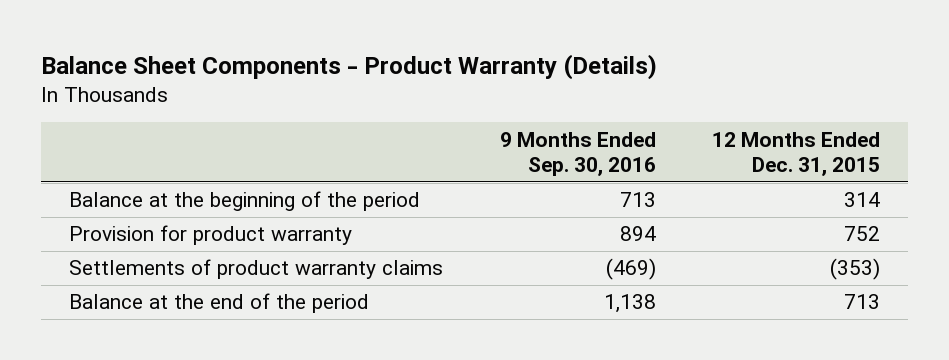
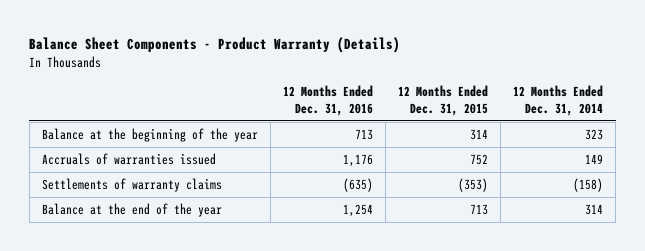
- | 9 Months Ended Sep. 30, 2016 | 12 Months Ended Dec. 31, 2015
+ | 12 Months Ended Dec. 31, 2016 | 12 Months Ended Dec. 31, 2015 | 12 Months Ended Dec. 31, 2014
- Balance at the beginning of the period | 713 | 314
- Provision for product warranty | 894 | 752
- Settlements of product warranty claims | (469) | (353)
- Balance at the end of the period | 1,138 | 713
+ Balance at the beginning of the year | 713 | 314 | 323
+ Accruals of warranties issued | 1,176 | 752 | 149
+ Settlements of warranty claims | (635) | (353) | (158)
+ Balance at the end of the year | 1,254 | 713 | 314

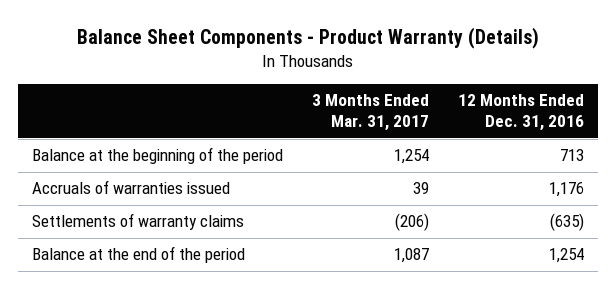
- | 12 Months Ended Dec. 31, 2016 | 12 Months Ended Dec. 31, 2015 | 12 Months Ended Dec. 31, 2014
+ | 3 Months Ended Mar. 31, 2017 | 12 Months Ended Dec. 31, 2016
- Balance at the beginning of the year | 713 | 314 | 323
+ Balance at the beginning of the period | 1,254 | 713
- Balance at the end of the year | 1,254 | 713 | 314
+ Balance at the end of the period | 1,087 | 1,254

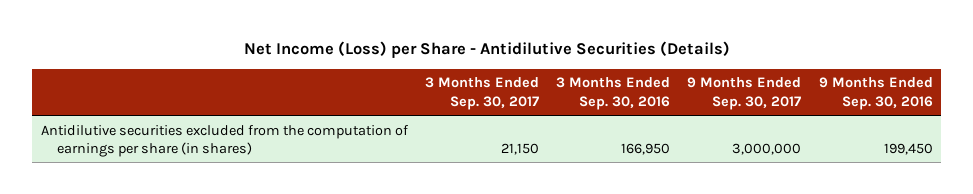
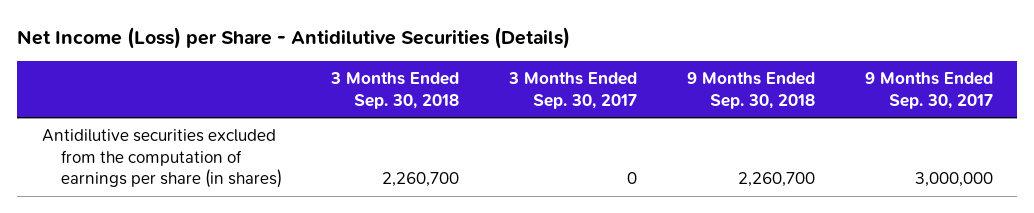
- | 3 Months Ended Sep. 30, 2017 | 3 Months Ended Sep. 30, 2016 | 9 Months Ended Sep. 30, 2017 | 9 Months Ended Sep. 30, 2016
+ | 3 Months Ended Sep. 30, 2018 | 3 Months Ended Sep. 30, 2017 | 9 Months Ended Sep. 30, 2018 | 9 Months Ended Sep. 30, 2017
- Antidilutive securities excluded from the computation of earnings per share (in shares) | 21,150 | 166,950 | 3,000,000 | 199,450
+ Antidilutive securities excluded from the computation of earnings per share (in shares) | 2,260,700 | 0 | 2,260,700 | 3,000,000

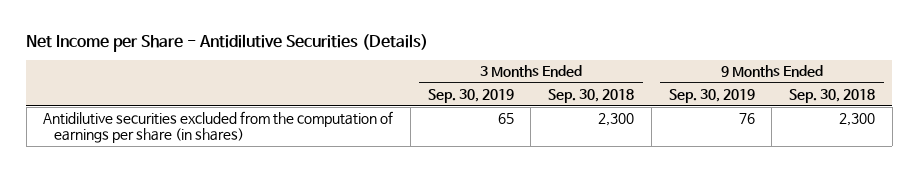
- Net Income (Loss) per Share - Antidilutive Securities (Details)
+ Net Income per Share - Antidilutive Securities (Details)
- | 3 Months Ended Sep. 30, 2018 | 3 Months Ended Sep. 30, 2017 | 9 Months Ended Sep. 30, 2018 | 9 Months Ended Sep. 30, 2017
+ | 3 Months Ended Sep. 30, 2019 | 3 Months Ended Sep. 30, 2018 | 9 Months Ended Sep. 30, 2019 | 9 Months Ended Sep. 30, 2018
- Antidilutive securities excluded from the computation of earnings per share (in shares) | 2,260,700 | 0 | 2,260,700 | 3,000,000
+ Antidilutive securities excluded from the computation of earnings per share (in shares) | 65 | 2,300 | 76 | 2,300

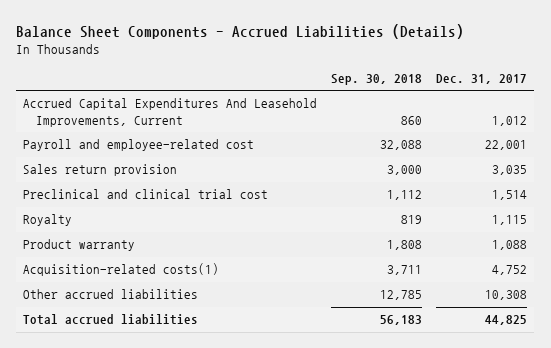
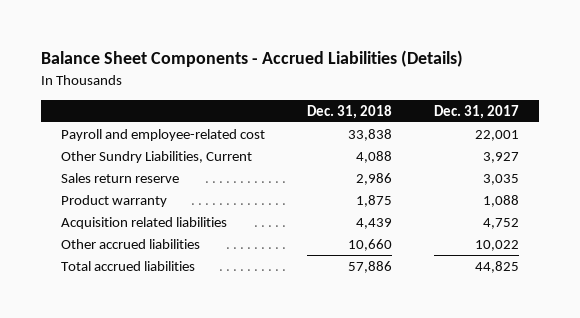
- | Sep. 30, 2018 | Dec. 31, 2017
+ | Dec. 31, 2018 | Dec. 31, 2017
- Accrued Capital Expenditures And Leasehold Improvements, Current | 860 | 1,012
- Sales return provision | 3,000 | 3,035
- Preclinical and clinical trial cost | 1,112 | 1,514
- Royalty | 819 | 1,115
+ Other Sundry Liabilities, Current | 4,088 | 3,927
+ Sales return reserve | 2,986 | 3,035
- Acquisition-related costs(1) | 3,711 | 4,752
- Other accrued liabilities | 12,785 | 10,308
+ Acquisition related liabilities | 4,439 | 4,752
+ Other accrued liabilities | 10,660 | 10,022

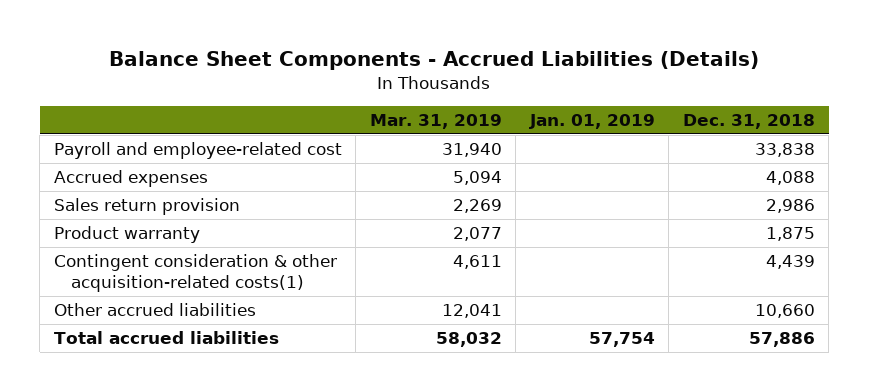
- | Dec. 31, 2018 | Dec. 31, 2017
+ | Mar. 31, 2019 | Jan. 01, 2019 | Dec. 31, 2018
- Other Sundry Liabilities, Current | 4,088 | 3,927
- Sales return reserve | 2,986 | 3,035
+ Accrued expenses | 5,094 | | 4,088
+ Sales return provision | 2,269 | | 2,986
- Acquisition related liabilities | 4,439 | 4,752
+ Contingent consideration & other acquisition-related costs(1) | 4,611 | | 4,439

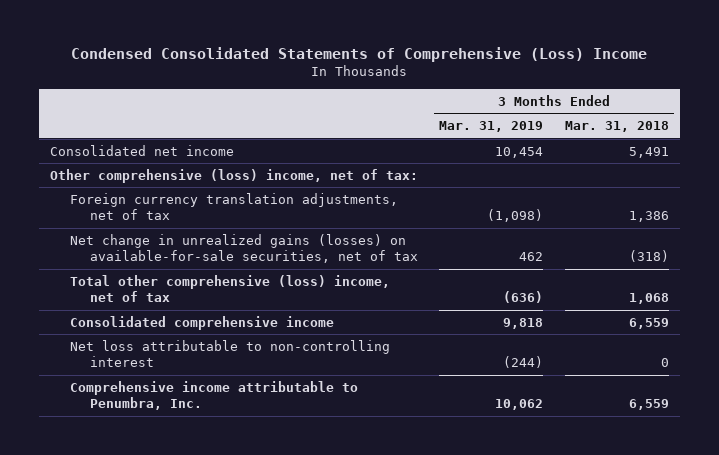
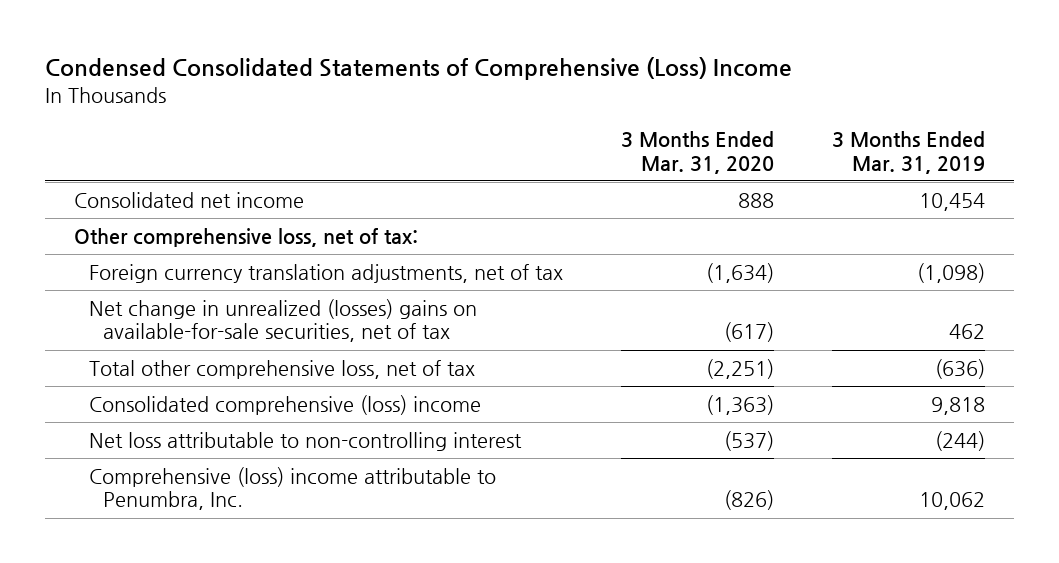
- | 3 Months Ended Mar. 31, 2019 | 3 Months Ended Mar. 31, 2018
+ | 3 Months Ended Mar. 31, 2020 | 3 Months Ended Mar. 31, 2019
- Other comprehensive (loss) income, net of tax:
+ Other comprehensive loss, net of tax:
- Net change in unrealized gains (losses) on available-for-sale securities, net of tax | 462 | (318)
- Total other comprehensive (loss) income, net of tax | (636) | 1,068
- Consolidated comprehensive income | 9,818 | 6,559
+ Net change in unrealized (losses) gains on available-for-sale securities, net of tax | (617) | 462
+ Total other comprehensive loss, net of tax | (2,251) | (636)
+ Consolidated comprehensive (loss) income | (1,363) | 9,818
- Comprehensive income attributable to Penumbra, Inc. | 10,062 | 6,559
+ Comprehensive (loss) income attributable to Penumbra, Inc. | (826) | 10,062

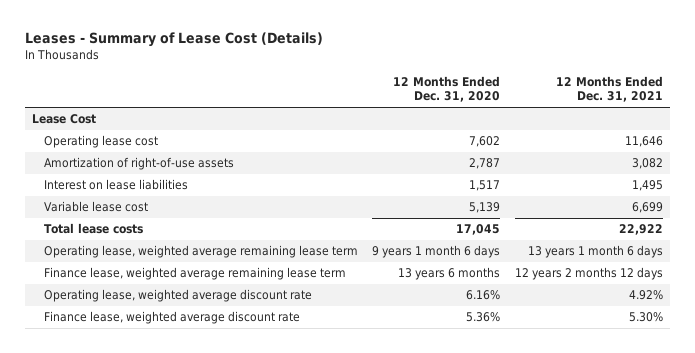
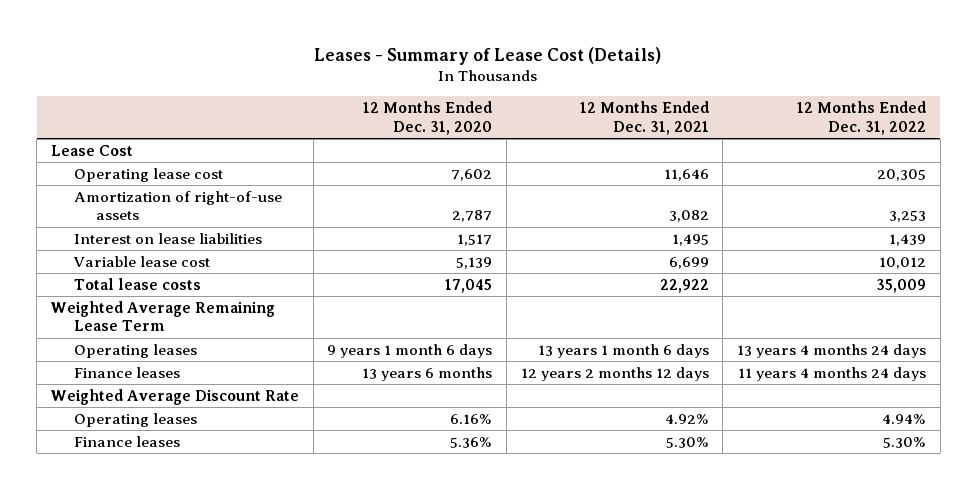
- | 12 Months Ended Dec. 31, 2020 | 12 Months Ended Dec. 31, 2021
+ | 12 Months Ended Dec. 31, 2020 | 12 Months Ended Dec. 31, 2021 | 12 Months Ended Dec. 31, 2022
- Operating lease, weighted average remaining lease term | 9 years 1 month 6 days | 13 years 1 month 6 days
- Finance lease, weighted average remaining lease term | 13 years 6 months | 12 years 2 months 12 days
- Operating lease, weighted average discount rate | 6.16% | 4.92%
- Finance lease, weighted average discount rate | 5.36% | 5.30%
+ Weighted Average Remaining Lease Term
+ Operating leases | 9 years 1 month 6 days | 13 years 1 month 6 days | 13 years 4 months 24 days
+ Finance leases | 13 years 6 months | 12 years 2 months 12 days | 11 years 4 months 24 days
+ Weighted Average Discount Rate
+ Operating leases | 6.16% | 4.92% | 4.94%
+ Finance leases | 5.36% | 5.30% | 5.30%

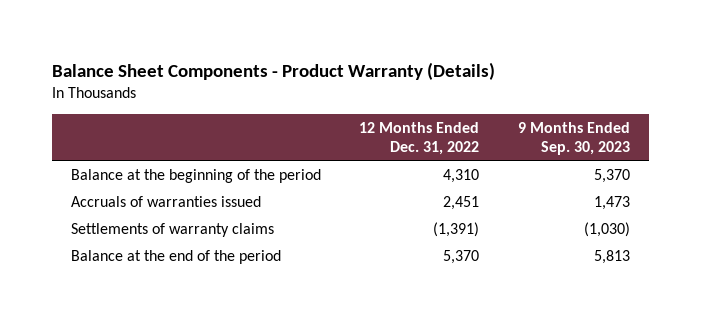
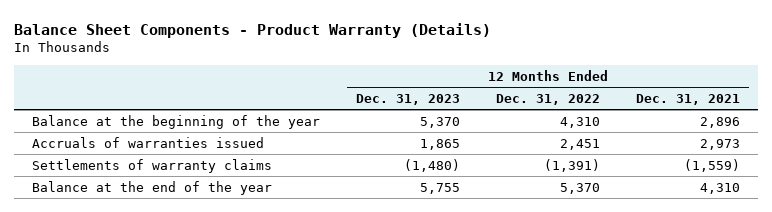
- | 12 Months Ended Dec. 31, 2022 | 9 Months Ended Sep. 30, 2023
+ | 12 Months Ended Dec. 31, 2023 | 12 Months Ended Dec. 31, 2022 | 12 Months Ended Dec. 31, 2021
- Balance at the beginning of the period | 4,310 | 5,370
+ Balance at the beginning of the year | 5,370 | 4,310 | 2,896
- Balance at the end of the period | 5,370 | 5,813
+ Balance at the end of the year | 5,755 | 5,370 | 4,310

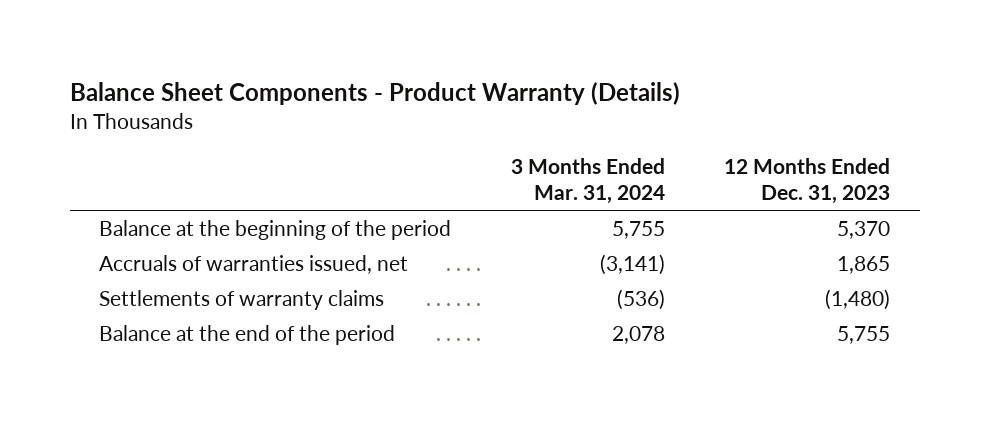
- | 12 Months Ended Dec. 31, 2023 | 12 Months Ended Dec. 31, 2022 | 12 Months Ended Dec. 31, 2021
+ | 3 Months Ended Mar. 31, 2024 | 12 Months Ended Dec. 31, 2023
- Balance at the beginning of the year | 5,370 | 4,310 | 2,896
- Accruals of warranties issued | 1,865 | 2,451 | 2,973
+ Balance at the beginning of the period | 5,755 | 5,370
+ Accruals of warranties issued, net | (3,141) | 1,865
- Balance at the end of the year | 5,755 | 5,370 | 4,310
+ Balance at the end of the period | 2,078 | 5,755

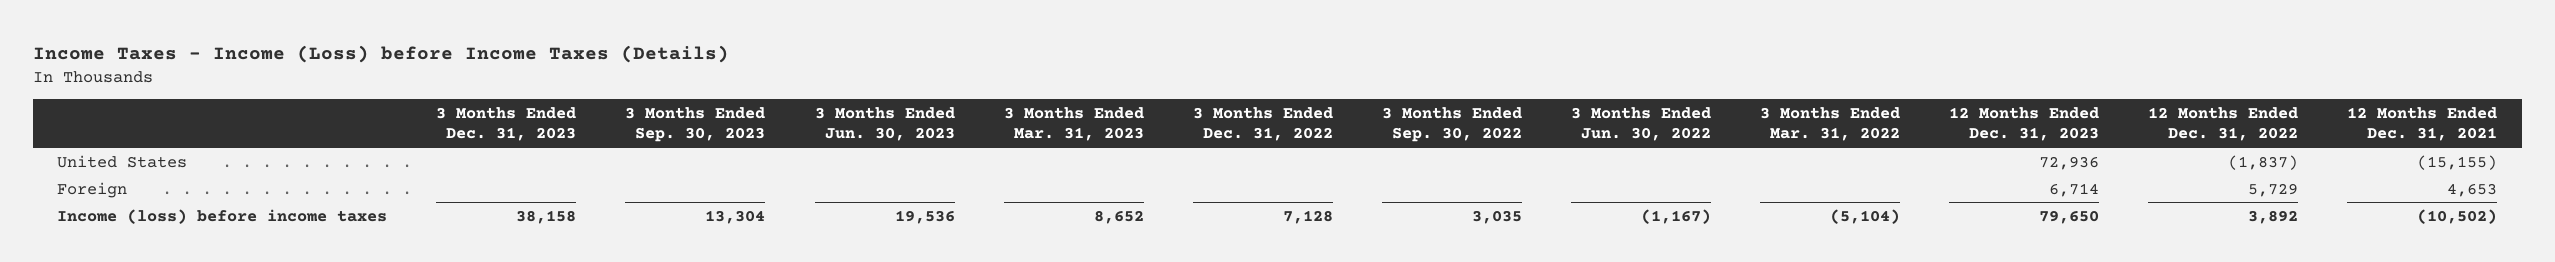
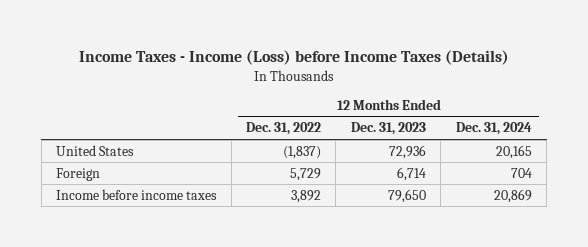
- | 3 Months Ended Dec. 31, 2023 | 3 Months Ended Sep. 30, 2023 | 3 Months Ended Jun. 30, 2023 | 3 Months Ended Mar. 31, 2023 | 3 Months Ended Dec. 31, 2022 | 3 Months Ended Sep. 30, 2022 | 3 Months Ended Jun. 30, 2022 | 3 Months Ended Mar. 31, 2022 | 12 Months Ended Dec. 31, 2023 | 12 Months Ended Dec. 31, 2022 | 12 Months Ended Dec. 31, 2021
+ | 12 Months Ended Dec. 31, 2022 | 12 Months Ended Dec. 31, 2023 | 12 Months Ended Dec. 31, 2024
- Income (loss) before income taxes | 38,158 | 13,304 | 19,536 | 8,652 | 7,128 | 3,035 | (1,167) | (5,104) | 79,650 | 3,892 | (10,502)
+ Income before income taxes | 3,892 | 79,650 | 20,869

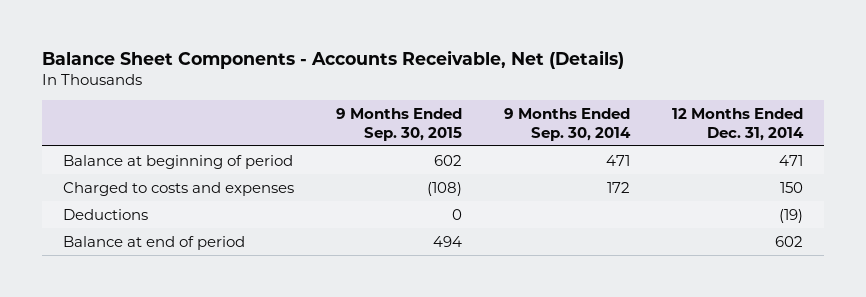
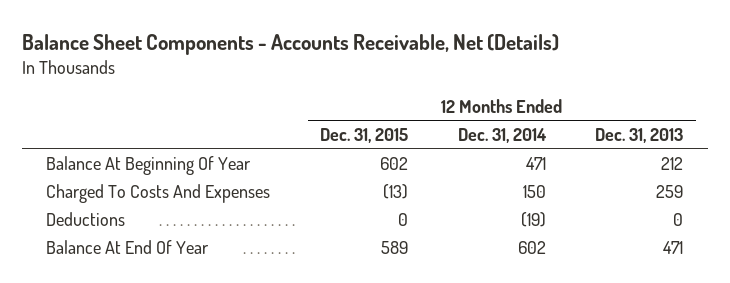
- | 9 Months Ended Sep. 30, 2015 | 9 Months Ended Sep. 30, 2014 | 12 Months Ended Dec. 31, 2014
+ | 12 Months Ended Dec. 31, 2015 | 12 Months Ended Dec. 31, 2014 | 12 Months Ended Dec. 31, 2013
- Balance at beginning of period | 602 | 471 | 471
- Charged to costs and expenses | (108) | 172 | 150
+ Balance At Beginning Of Year | 602 | 471 | 212
+ Charged To Costs And Expenses | (13) | 150 | 259
- Balance at end of period | 494 | | 602
+ Balance At End Of Year | 589 | 602 | 471

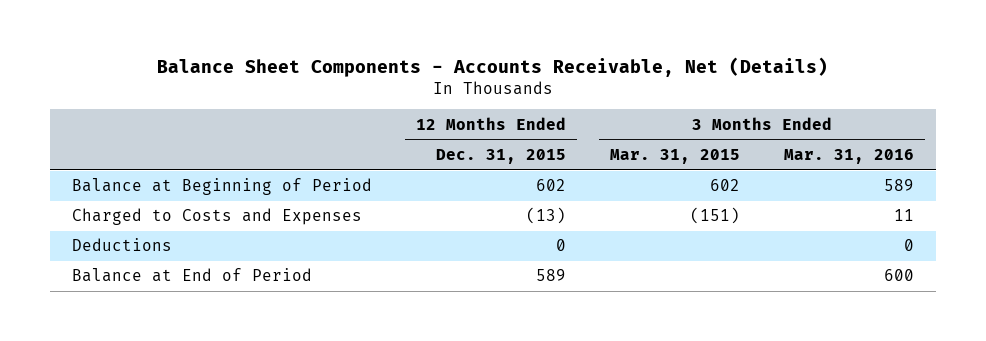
- | 12 Months Ended Dec. 31, 2015 | 12 Months Ended Dec. 31, 2014 | 12 Months Ended Dec. 31, 2013
+ | 12 Months Ended Dec. 31, 2015 | 3 Months Ended Mar. 31, 2015 | 3 Months Ended Mar. 31, 2016
- Balance At Beginning Of Year | 602 | 471 | 212
- Charged To Costs And Expenses | (13) | 150 | 259
+ Balance at Beginning of Period | 602 | 602 | 589
+ Charged to Costs and Expenses | (13) | (151) | 11
- Balance At End Of Year | 589 | 602 | 471
+ Balance at End of Period | 589 | | 600

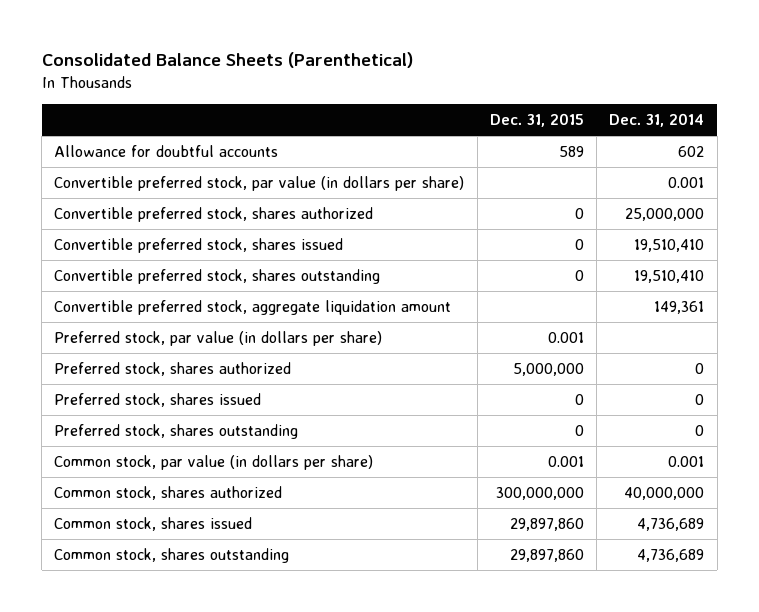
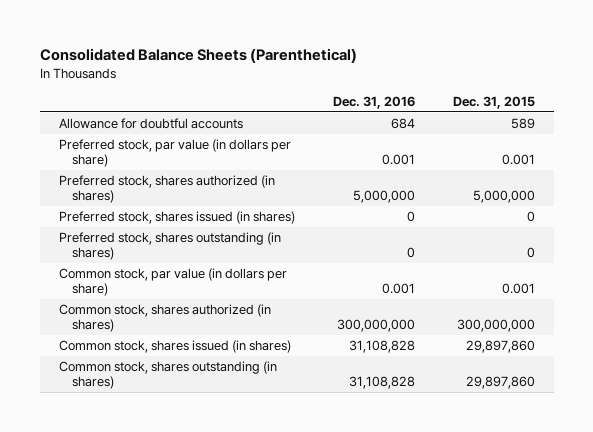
- | Dec. 31, 2015 | Dec. 31, 2014
+ | Dec. 31, 2016 | Dec. 31, 2015
- Convertible preferred stock, par value (in dollars per share) | | 0.001
- Convertible preferred stock, shares authorized | 0 | 25,000,000
- Convertible preferred stock, shares issued | 0 | 19,510,410
- Convertible preferred stock, shares outstanding | 0 | 19,510,410
- Convertible preferred stock, aggregate liquidation amount | | 149,361
- Preferred stock, shares authorized | 5,000,000 | 0
- Preferred stock, shares issued | 0 | 0
- Preferred stock, shares outstanding | 0 | 0
+ Preferred stock, shares authorized (in shares) | 5,000,000 | 5,000,000
+ Preferred stock, shares issued (in shares) | 0 | 0
+ Preferred stock, shares outstanding (in shares) | 0 | 0
- Common stock, shares authorized | 300,000,000 | 40,000,000
- Common stock, shares issued | 29,897,860 | 4,736,689
- Common stock, shares outstanding | 29,897,860 | 4,736,689
+ Common stock, shares authorized (in shares) | 300,000,000 | 300,000,000
+ Common stock, shares issued (in shares) | 31,108,828 | 29,897,860
+ Common stock, shares outstanding (in shares) | 31,108,828 | 29,897,860

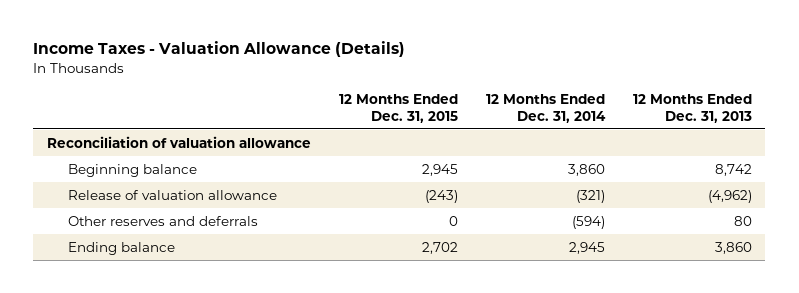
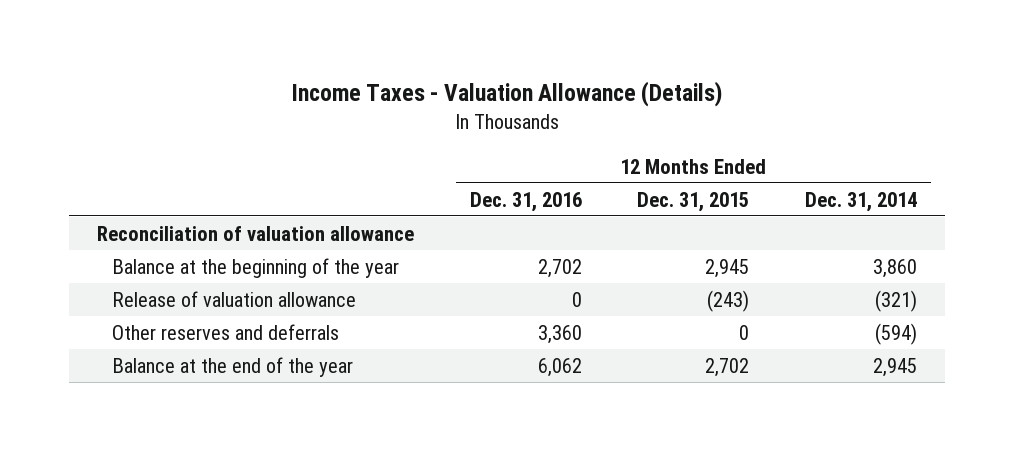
- | 12 Months Ended Dec. 31, 2015 | 12 Months Ended Dec. 31, 2014 | 12 Months Ended Dec. 31, 2013
+ | 12 Months Ended Dec. 31, 2016 | 12 Months Ended Dec. 31, 2015 | 12 Months Ended Dec. 31, 2014
- Beginning balance | 2,945 | 3,860 | 8,742
+ Balance at the beginning of the year | 2,702 | 2,945 | 3,860
- Ending balance | 2,702 | 2,945 | 3,860
+ Balance at the end of the year | 6,062 | 2,702 | 2,945

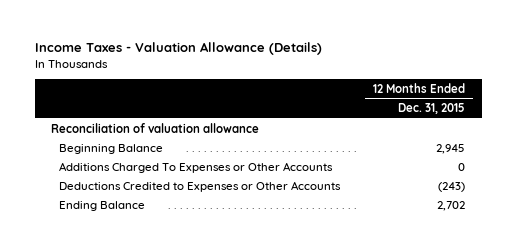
- | 12 Months Ended Dec. 31, 2016 | 12 Months Ended Dec. 31, 2015 | 12 Months Ended Dec. 31, 2014
+ | 12 Months Ended Dec. 31, 2015
- Balance at the beginning of the year | 2,702 | 2,945 | 3,860
- Release of valuation allowance | 0 | (243) | (321)
- Other reserves and deferrals | 3,360 | 0 | (594)
- Balance at the end of the year | 6,062 | 2,702 | 2,945
+ Beginning Balance | 2,945
+ Additions Charged To Expenses or Other Accounts | 0
+ Deductions Credited to Expenses or Other Accounts | (243)
+ Ending Balance | 2,702

